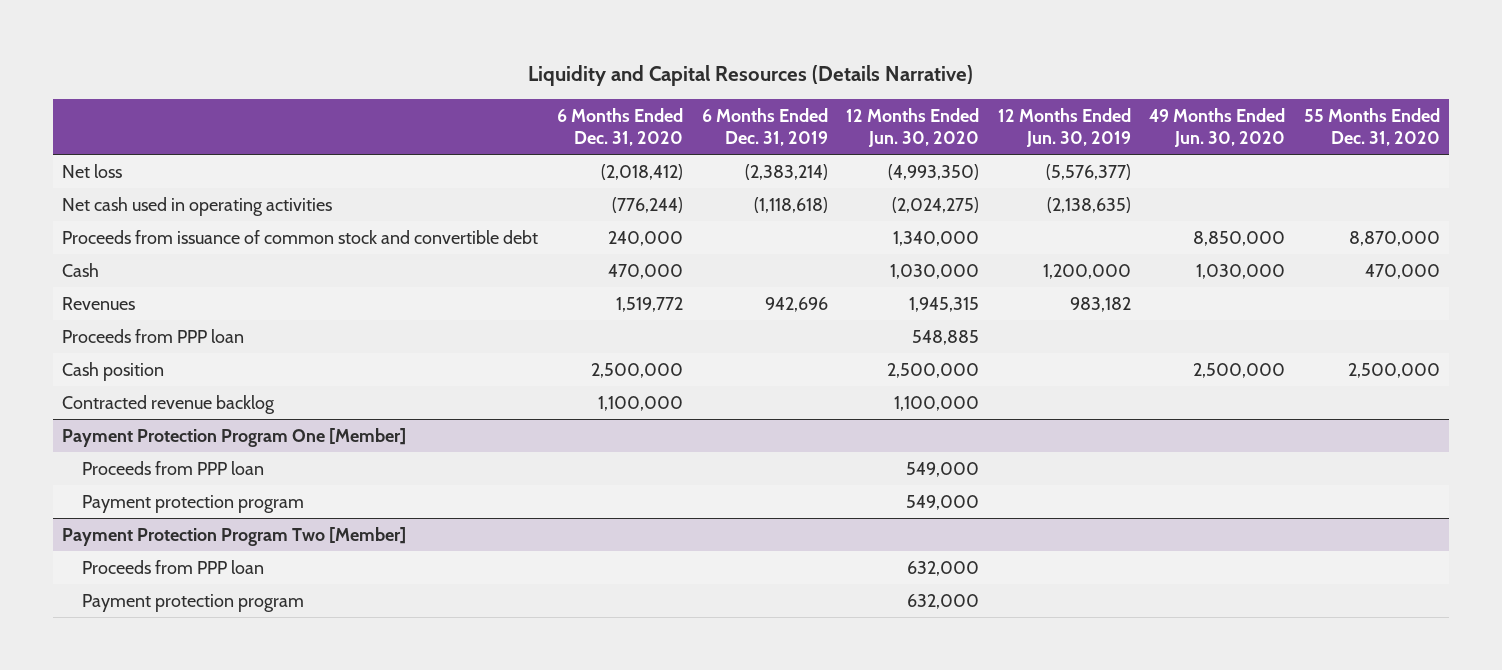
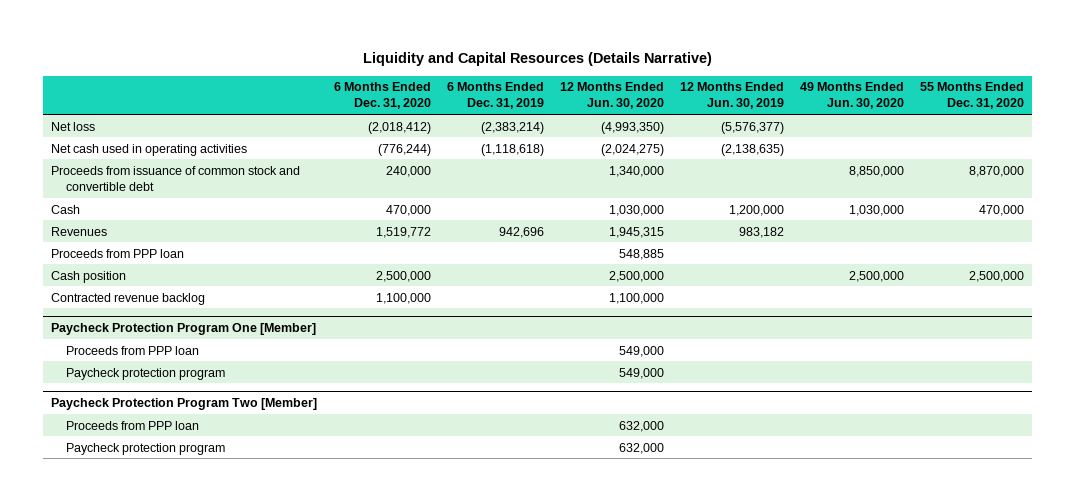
- Payment Protection Program One [Member]
+ Paycheck Protection Program One [Member]
- Payment protection program | | | 549,000 | | |
- Payment Protection Program Two [Member]
+ Paycheck protection program | | | 549,000 | | |
+ Paycheck Protection Program Two [Member]
- Payment protection program | | | 632,000 | | |
+ Paycheck protection program | | | 632,000 | | |

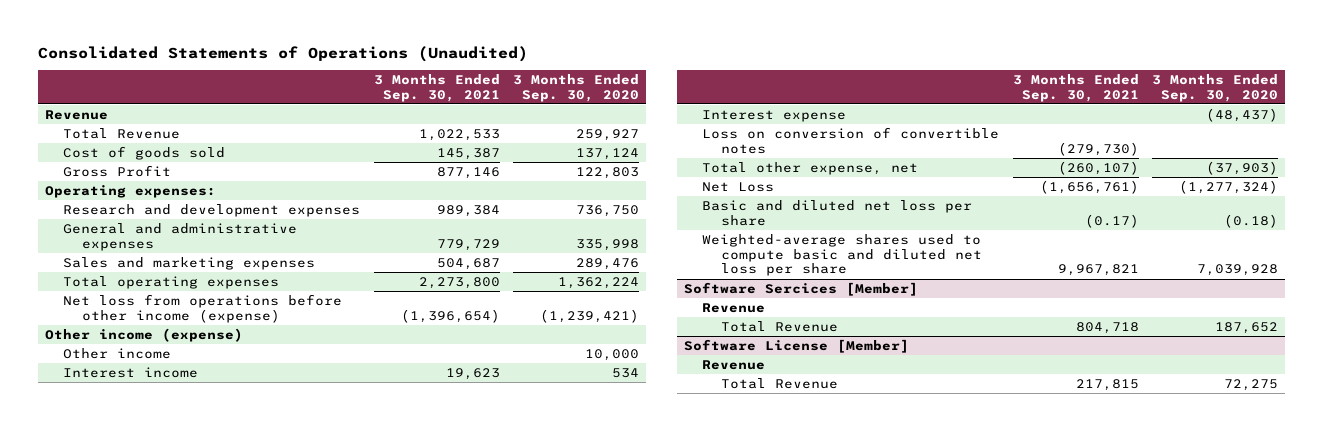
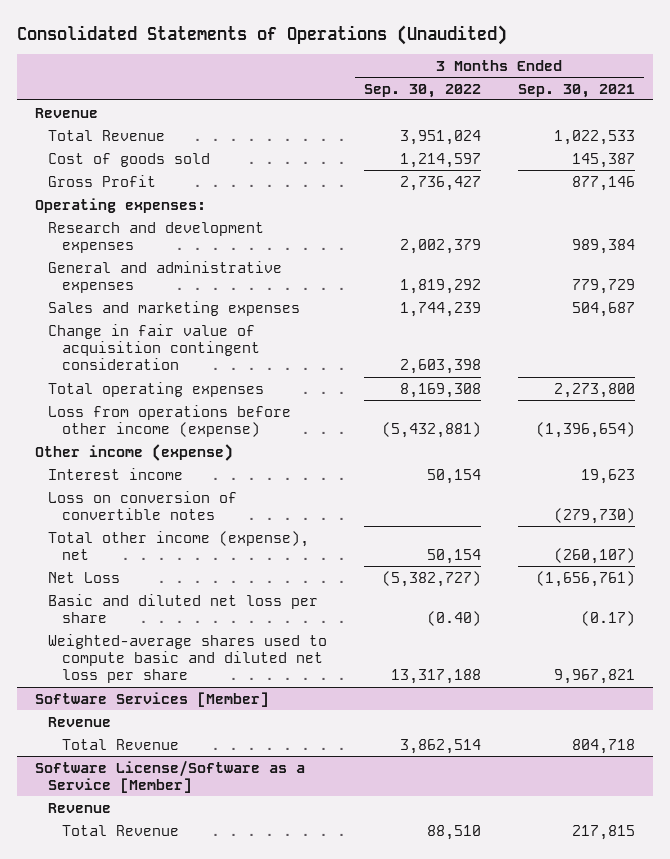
- | 3 Months Ended Sep. 30, 2021 | 3 Months Ended Sep. 30, 2020
+ | 3 Months Ended Sep. 30, 2022 | 3 Months Ended Sep. 30, 2021
+ Change in fair value of acquisition contingent consideration | 2,603,398 |
- Net loss from operations before other income (expense) | (1,396,654) | (1,239,421)
+ Loss from operations before other income (expense) | (5,432,881) | (1,396,654)
- Other income | | 10,000
- Interest expense | | (48,437)
- Total other expense, net | (260,107) | (37,903)
+ Total other income (expense), net | 50,154 | (260,107)
- Software Sercices [Member]
+ Software Services [Member]
- Software License [Member]
+ Software License/Software as a Service [Member]

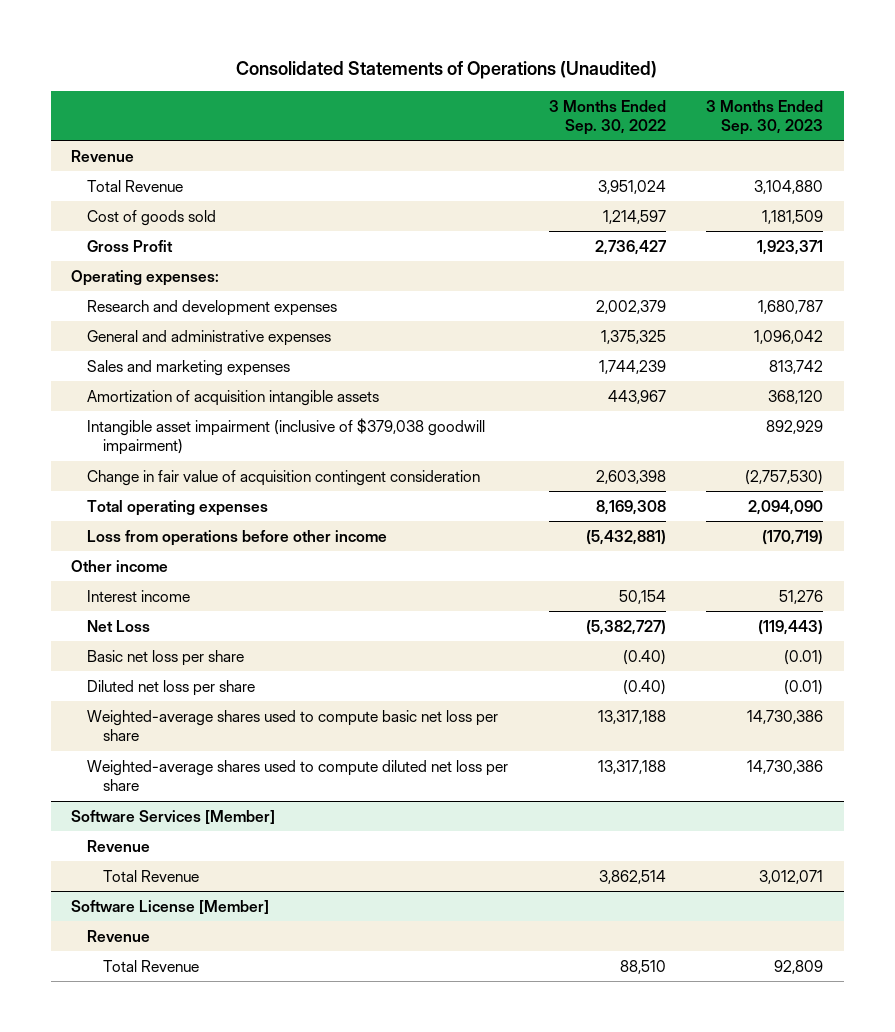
- | 3 Months Ended Sep. 30, 2022 | 3 Months Ended Sep. 30, 2021
+ | 3 Months Ended Sep. 30, 2022 | 3 Months Ended Sep. 30, 2023
- General and administrative expenses | 1,819,292 | 779,729
+ General and administrative expenses | 1,375,325 | 1,096,042
+ Amortization of acquisition intangible assets | 443,967 | 368,120
+ Intangible asset impairment (inclusive of $379,038 goodwill impairment) | | 892,929
- Loss from operations before other income (expense) | (5,432,881) | (1,396,654)
- Other income (expense)
+ Loss from operations before other income | (5,432,881) | (170,719)
+ Other income
- Loss on conversion of convertible notes | | (279,730)
- Total other income (expense), net | 50,154 | (260,107)
- Basic and diluted net loss per share | (0.40) | (0.17)
- Weighted-average shares used to compute basic and diluted net loss per share | 13,317,188 | 9,967,821
+ Basic net loss per share | (0.40) | (0.01)
+ Diluted net loss per share | (0.40) | (0.01)
+ Weighted-average shares used to compute basic net loss per share | 13,317,188 | 14,730,386
+ Weighted-average shares used to compute diluted net loss per share | 13,317,188 | 14,730,386
- Software License/Software as a Service [Member]
+ Software License [Member]

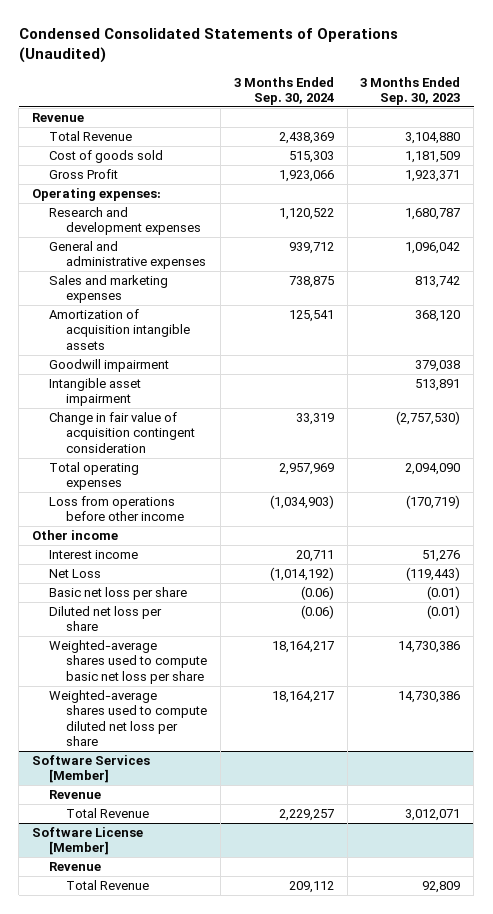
- Consolidated Statements of Operations (Unaudited)
+ Condensed Consolidated Statements of Operations (Unaudited)
- | 3 Months Ended Sep. 30, 2022 | 3 Months Ended Sep. 30, 2023
+ | 3 Months Ended Sep. 30, 2024 | 3 Months Ended Sep. 30, 2023
- Intangible asset impairment (inclusive of $379,038 goodwill impairment) | | 892,929
+ Goodwill impairment | | 379,038
+ Intangible asset impairment | | 513,891

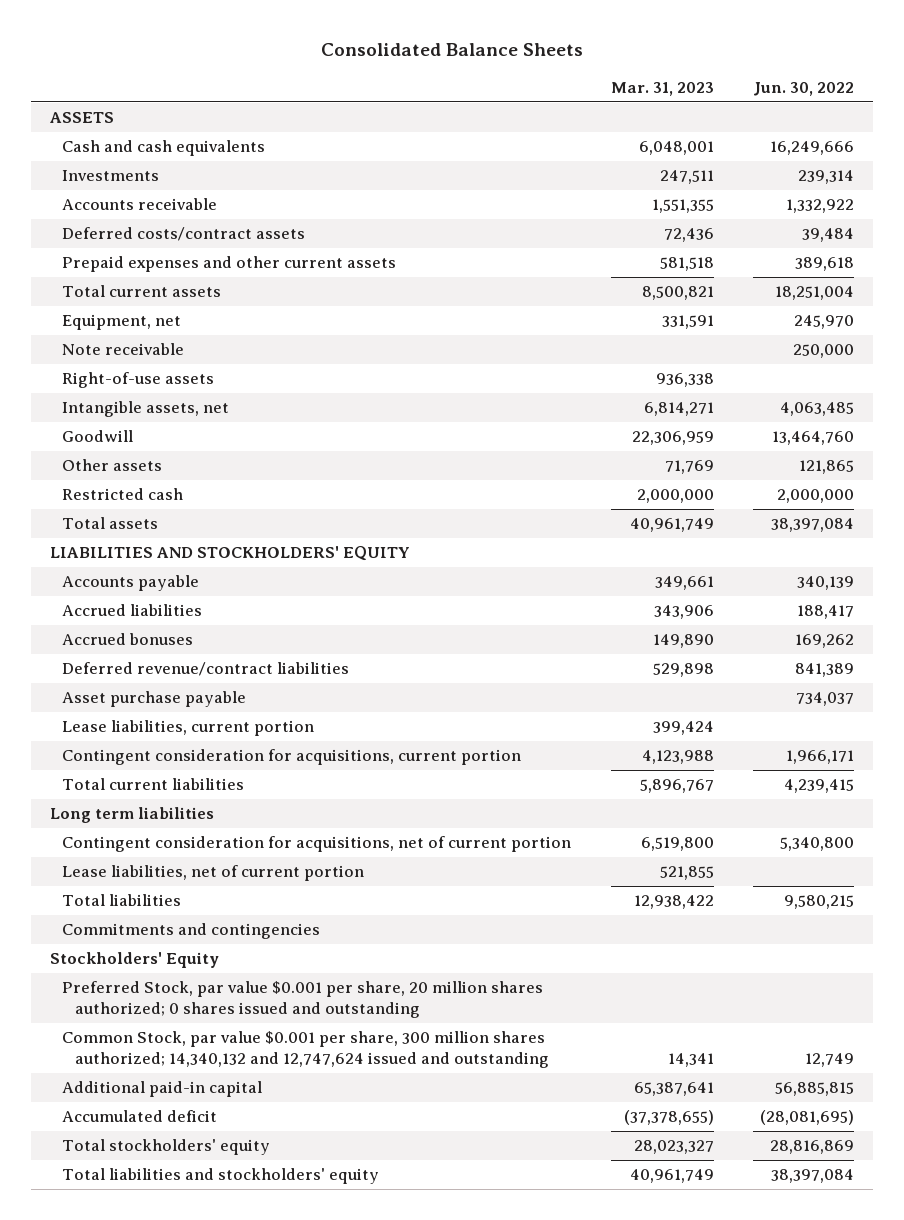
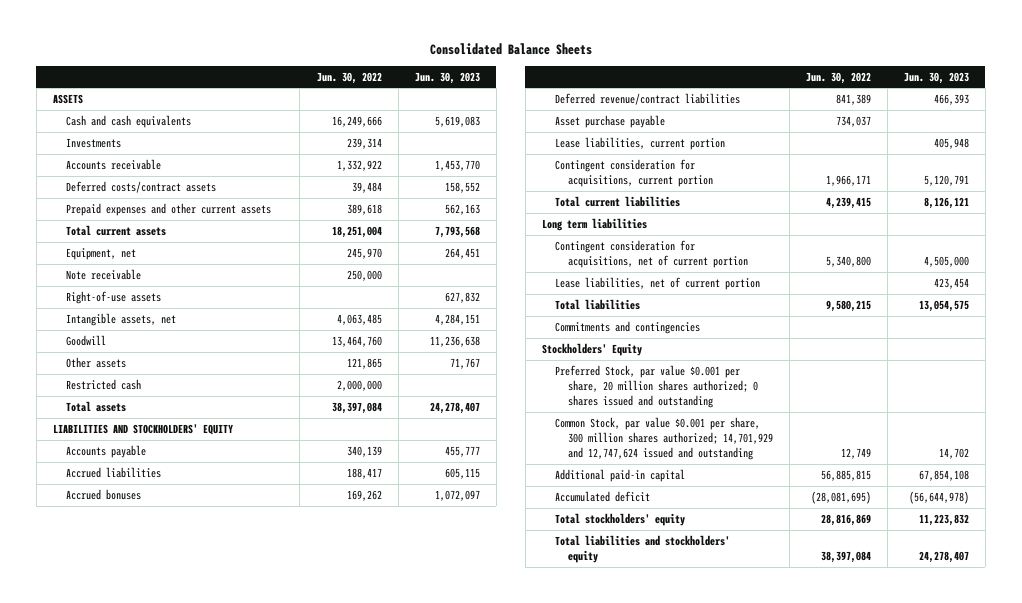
- | Mar. 31, 2023 | Jun. 30, 2022
+ | Jun. 30, 2022 | Jun. 30, 2023
- Common Stock, par value $0.001 per share, 300 million shares authorized; 14,340,132 and 12,747,624 issued and outstanding | 14,341 | 12,749
+ Common Stock, par value $0.001 per share, 300 million shares authorized; 14,701,929 and 12,747,624 issued and outstanding | 12,749 | 14,702

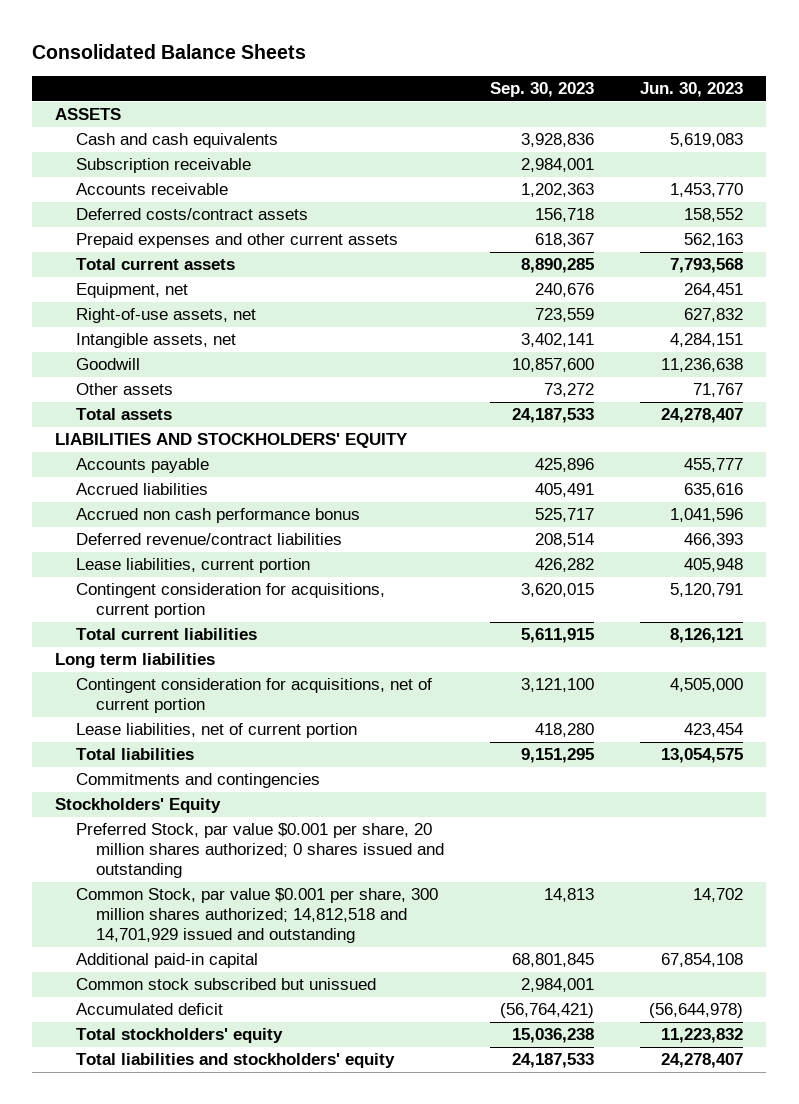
- | Jun. 30, 2022 | Jun. 30, 2023
+ | Sep. 30, 2023 | Jun. 30, 2023
- Investments | 239,314 |
+ Subscription receivable | 2,984,001 |
- Note receivable | 250,000 |
- Right-of-use assets | | 627,832
+ Right-of-use assets, net | 723,559 | 627,832
- Restricted cash | 2,000,000 |
- Accrued liabilities | 188,417 | 605,115
- Accrued bonuses | 169,262 | 1,072,097
+ Accrued liabilities | 405,491 | 635,616
+ Accrued non cash performance bonus | 525,717 | 1,041,596
- Asset purchase payable | 734,037 |
- Common Stock, par value $0.001 per share, 300 million shares authorized; 14,701,929 and 12,747,624 issued and outstanding | 12,749 | 14,702
+ Common Stock, par value $0.001 per share, 300 million shares authorized; 14,812,518 and 14,701,929 issued and outstanding | 14,813 | 14,702
+ Common stock subscribed but unissued | 2,984,001 |

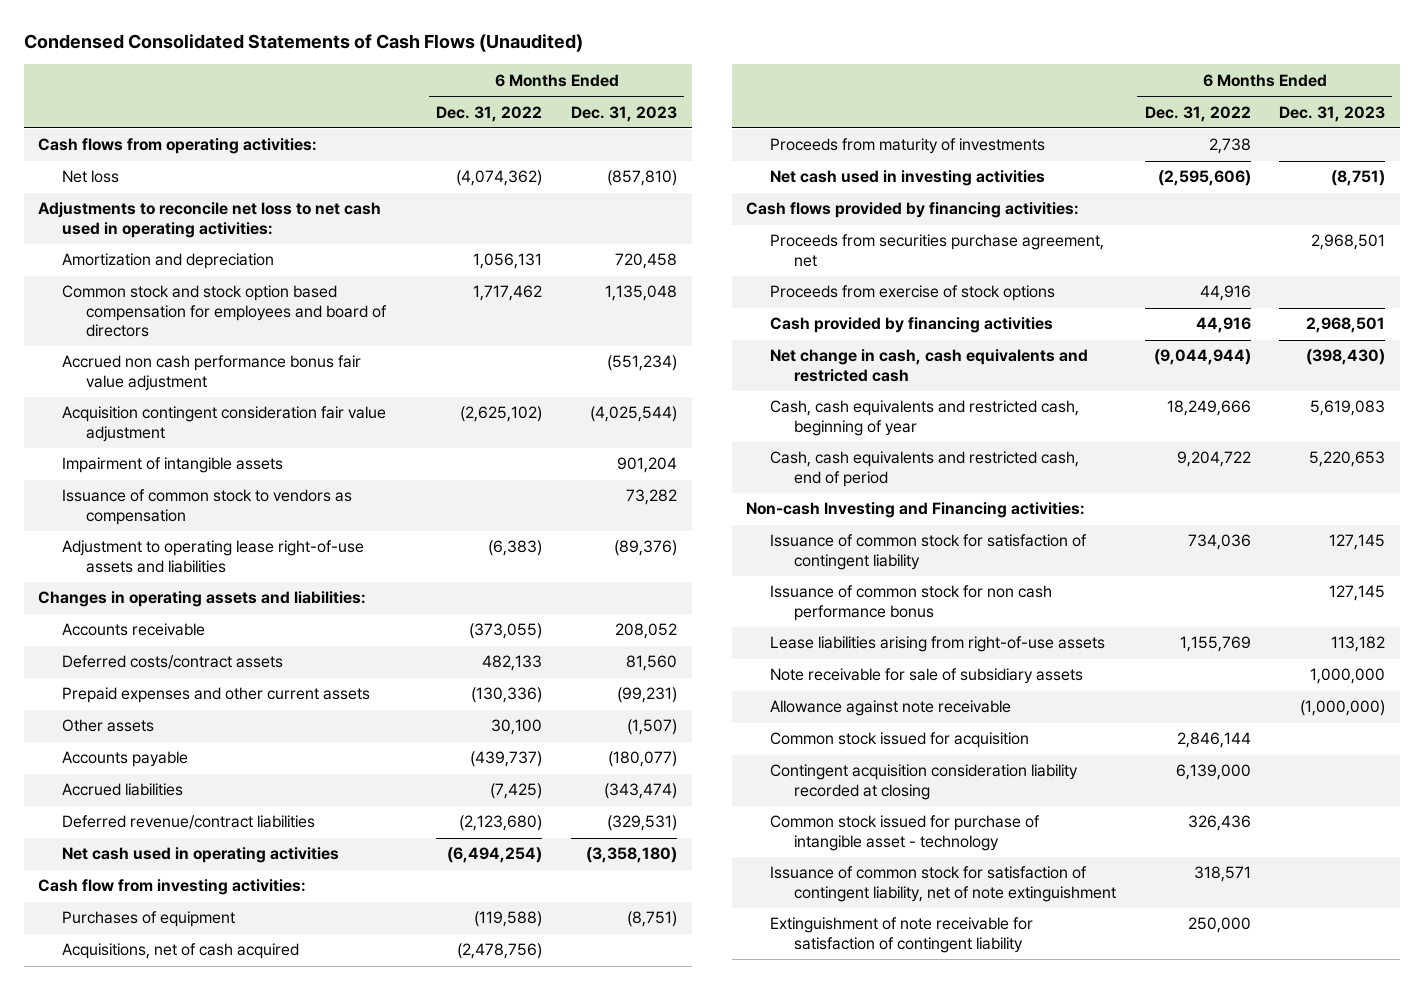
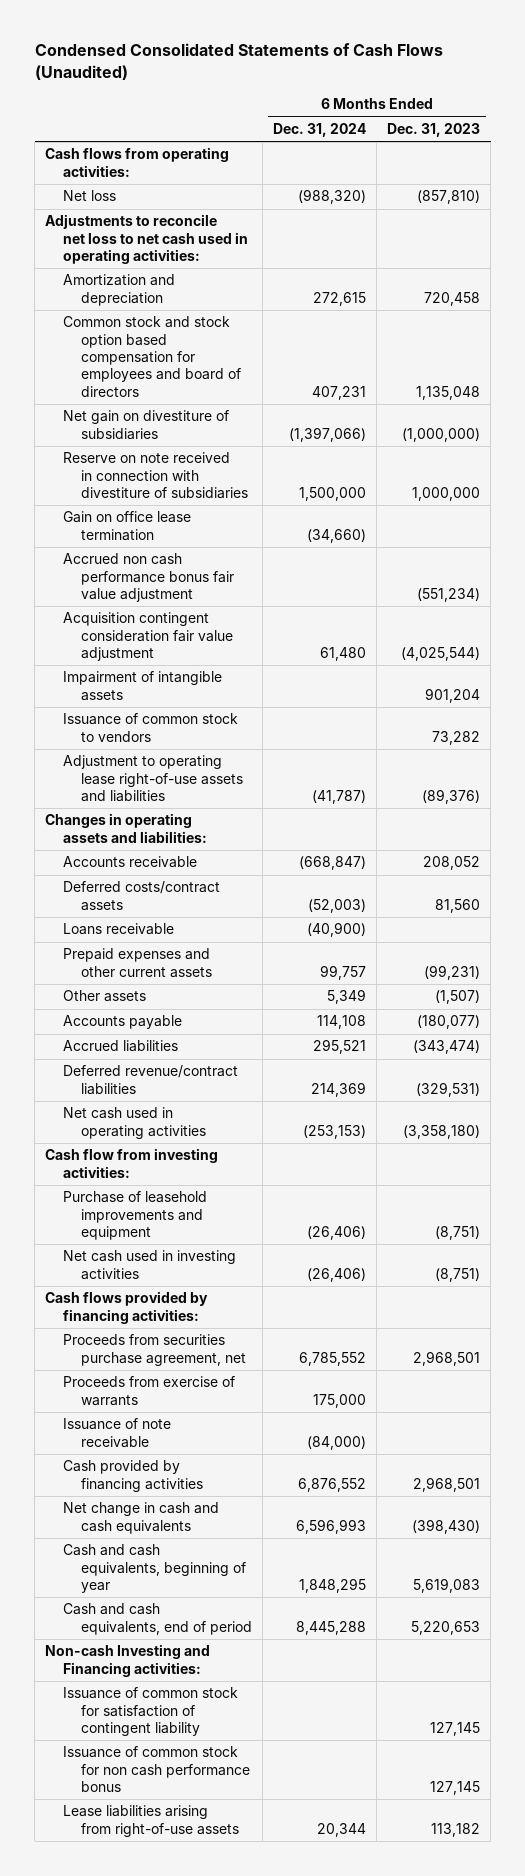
- | 6 Months Ended Dec. 31, 2022 | 6 Months Ended Dec. 31, 2023
+ | 6 Months Ended Dec. 31, 2024 | 6 Months Ended Dec. 31, 2023
+ Net gain on divestiture of subsidiaries | (1,397,066) | (1,000,000)
+ Reserve on note received in connection with divestiture of subsidiaries | 1,500,000 | 1,000,000
+ Gain on office lease termination | (34,660) |
- Issuance of common stock to vendors as compensation | | 73,282
+ Issuance of common stock to vendors | | 73,282
+ Loans receivable | (40,900) |
- Purchases of equipment | (119,588) | (8,751)
- Acquisitions, net of cash acquired | (2,478,756) |
- Proceeds from maturity of investments | 2,738 |
+ Purchase of leasehold improvements and equipment | (26,406) | (8,751)
- Proceeds from exercise of stock options | 44,916 |
+ Proceeds from exercise of warrants | 175,000 |
+ Issuance of note receivable | (84,000) |
- Net change in cash, cash equivalents and restricted cash | (9,044,944) | (398,430)
- Cash, cash equivalents and restricted cash, beginning of year | 18,249,666 | 5,619,083
- Cash, cash equivalents and restricted cash, end of period | 9,204,722 | 5,220,653
+ Net change in cash and cash equivalents | 6,596,993 | (398,430)
+ Cash and cash equivalents, beginning of year | 1,848,295 | 5,619,083
+ Cash and cash equivalents, end of period | 8,445,288 | 5,220,653
- Note receivable for sale of subsidiary assets | | 1,000,000
- Allowance against note receivable | | (1,000,000)
- Common stock issued for acquisition | 2,846,144 |
- Contingent acquisition consideration liability recorded at closing | 6,139,000 |
- Common stock issued for purchase of intangible asset - technology | 326,436 |
- Issuance of common stock for satisfaction of contingent liability, net of note extinguishment | 318,571 |
- Extinguishment of note receivable for satisfaction of contingent liability | 250,000 |

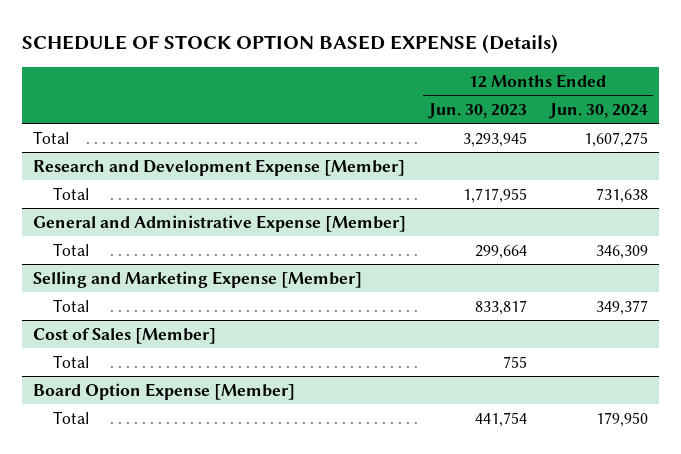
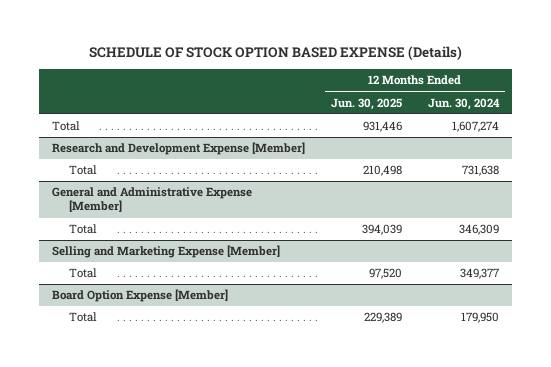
- | 12 Months Ended Jun. 30, 2023 | 12 Months Ended Jun. 30, 2024
+ | 12 Months Ended Jun. 30, 2025 | 12 Months Ended Jun. 30, 2024
- Total | 3,293,945 | 1,607,275
+ Total | 931,446 | 1,607,274
- Cost of Sales [Member]
- Total | 755 |

